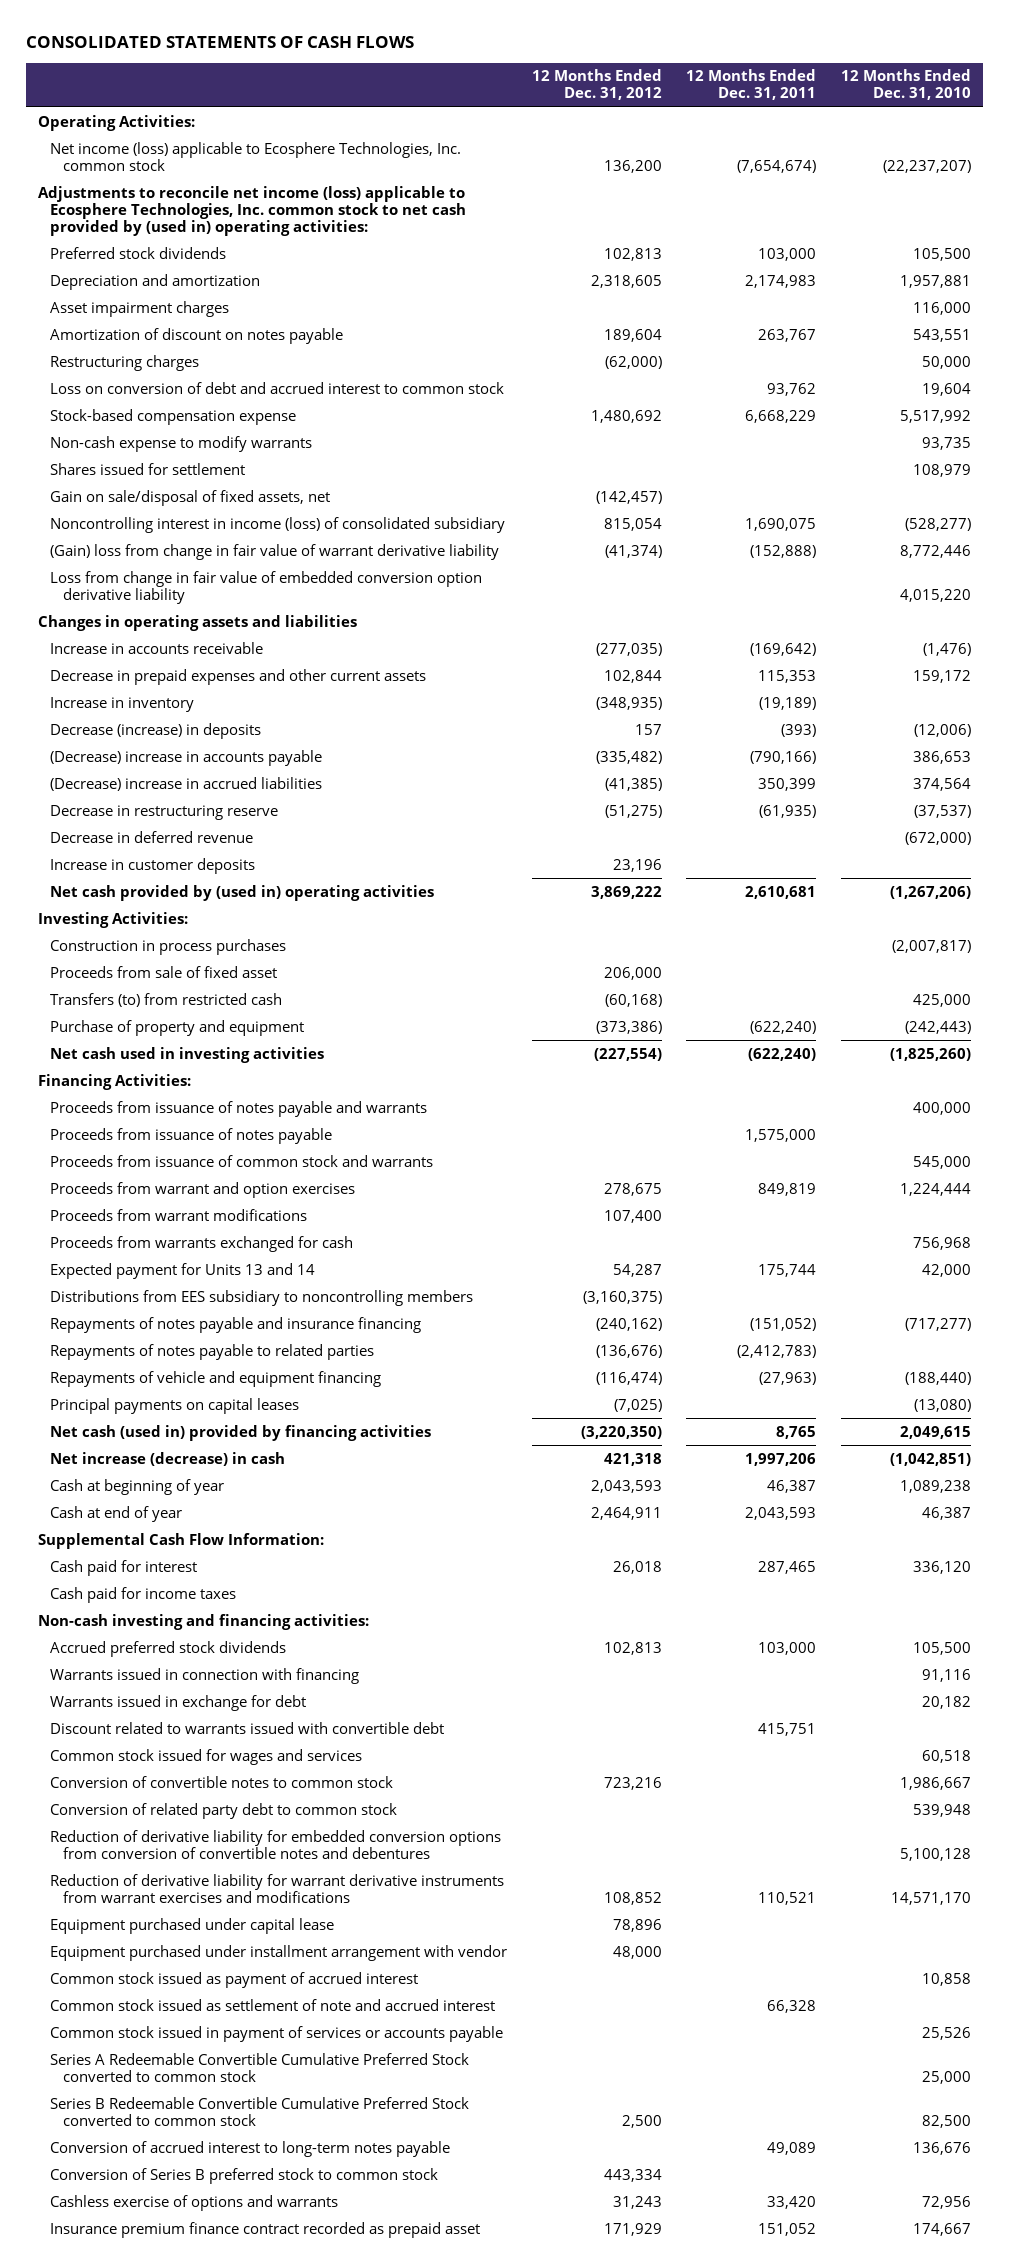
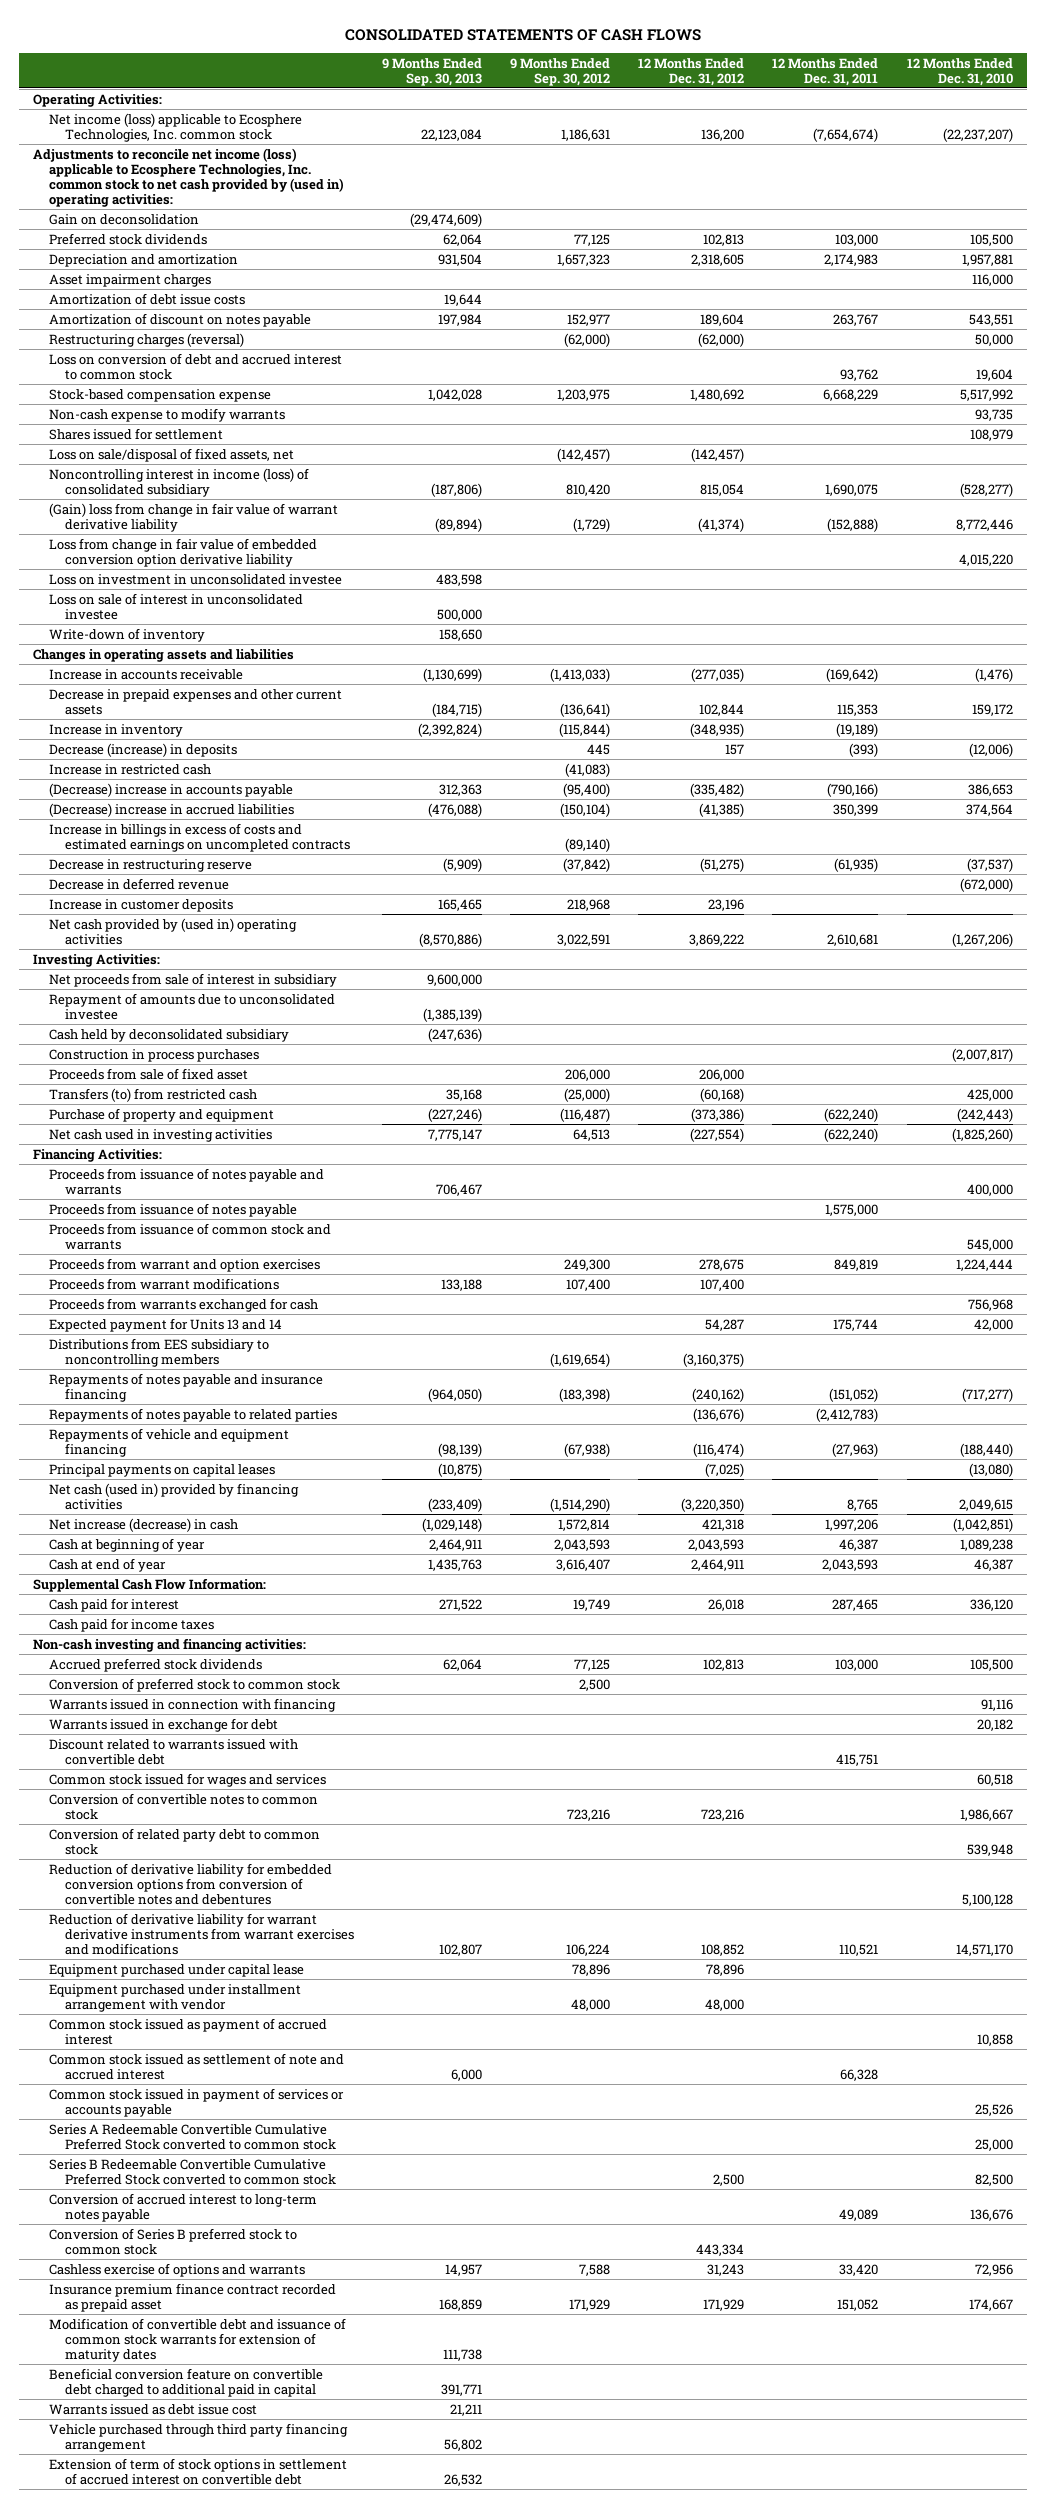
- | 12 Months Ended Dec. 31, 2012 | 12 Months Ended Dec. 31, 2011 | 12 Months Ended Dec. 31, 2010
+ | 9 Months Ended Sep. 30, 2013 | 9 Months Ended Sep. 30, 2012 | 12 Months Ended Dec. 31, 2012 | 12 Months Ended Dec. 31, 2011 | 12 Months Ended Dec. 31, 2010
+ Gain on deconsolidation | (29,474,609) | | | |
+ Amortization of debt issue costs | 19,644 | | | |
- Restructuring charges | (62,000) | | 50,000
+ Restructuring charges (reversal) | | (62,000) | (62,000) | | 50,000
- Gain on sale/disposal of fixed assets, net | (142,457) | |
+ Loss on sale/disposal of fixed assets, net | | (142,457) | (142,457) | |
+ Loss on investment in unconsolidated investee | 483,598 | | | |
+ Loss on sale of interest in unconsolidated investee | 500,000 | | | |
+ Write-down of inventory | 158,650 | | | |
+ Increase in restricted cash | | (41,083) | | |
+ Increase in billings in excess of costs and estimated earnings on uncompleted contracts | | (89,140) | | |
+ Net proceeds from sale of interest in subsidiary | 9,600,000 | | | |
+ Repayment of amounts due to unconsolidated investee | (1,385,139) | | | |
+ Cash held by deconsolidated subsidiary | (247,636) | | | |
+ Conversion of preferred stock to common stock | | 2,500 | | |
+ Modification of convertible debt and issuance of common stock warrants for extension of maturity dates | 111,738 | | | |
+ Beneficial conversion feature on convertible debt charged to additional paid in capital | 391,771 | | | |
+ Warrants issued as debt issue cost | 21,211 | | | |
+ Vehicle purchased through third party financing arrangement | 56,802 | | | |
+ Extension of term of stock options in settlement of accrued interest on convertible debt | 26,532 | | | |

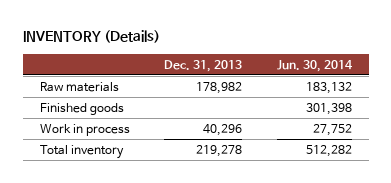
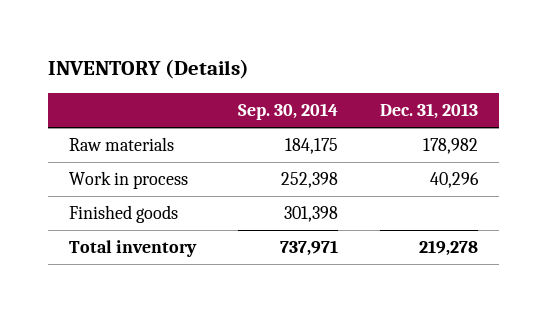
- | Dec. 31, 2013 | Jun. 30, 2014
+ | Sep. 30, 2014 | Dec. 31, 2013
moved down: Finished goods | 301,398 |

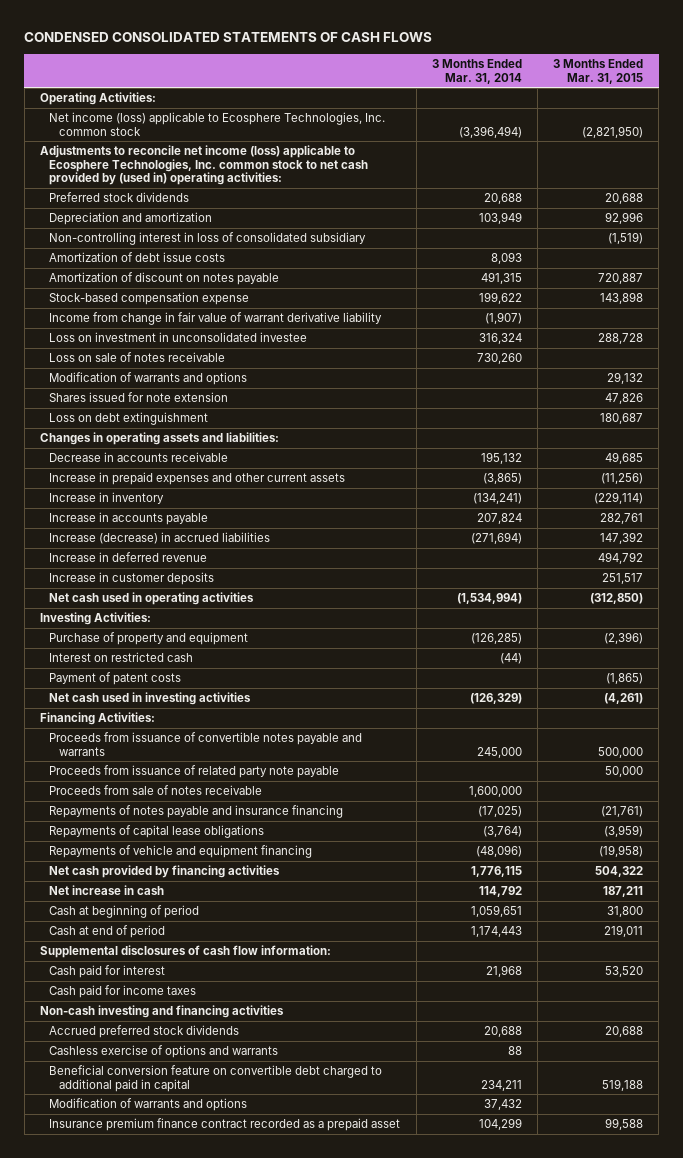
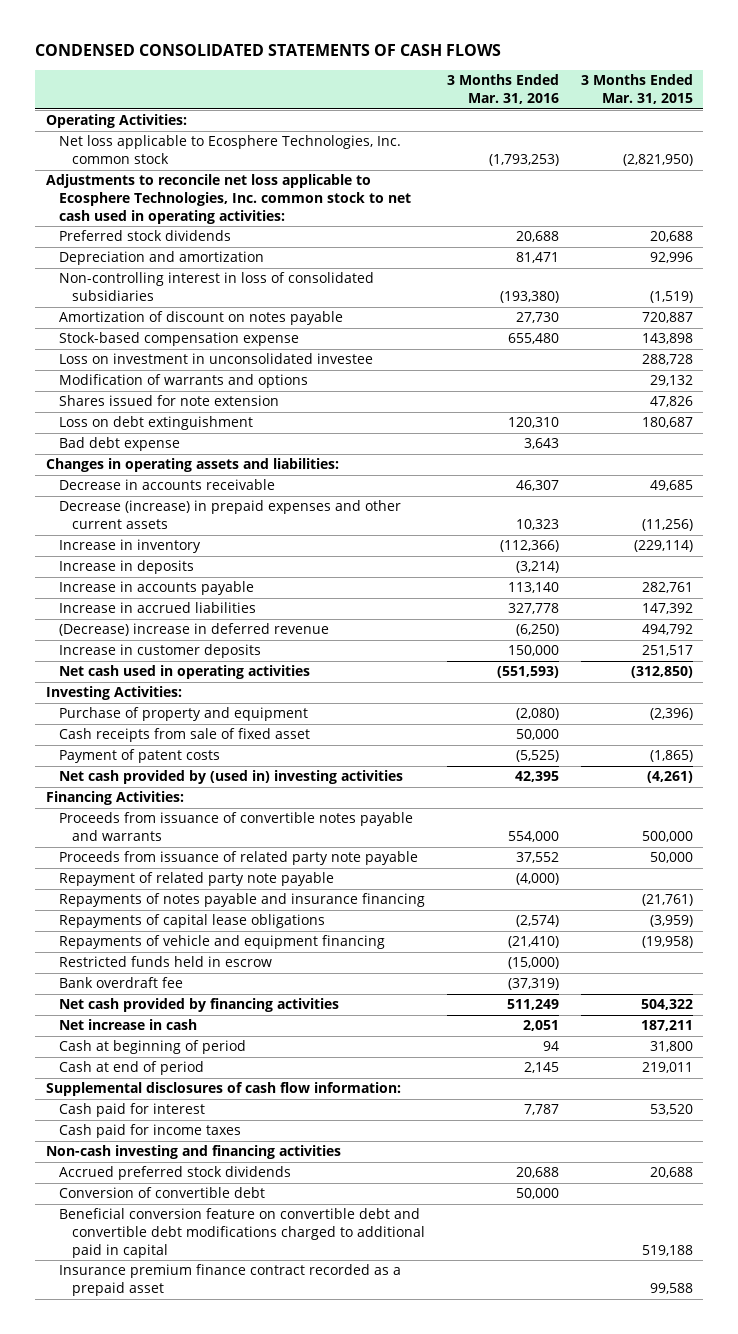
- | 3 Months Ended Mar. 31, 2014 | 3 Months Ended Mar. 31, 2015
+ | 3 Months Ended Mar. 31, 2016 | 3 Months Ended Mar. 31, 2015
- Net income (loss) applicable to Ecosphere Technologies, Inc. common stock | (3,396,494) | (2,821,950)
- Adjustments to reconcile net income (loss) applicable to Ecosphere Technologies, Inc. common stock to net cash provided by (used in) operating activities:
+ Net loss applicable to Ecosphere Technologies, Inc. common stock | (1,793,253) | (2,821,950)
+ Adjustments to reconcile net loss applicable to Ecosphere Technologies, Inc. common stock to net cash used in operating activities:
- Non-controlling interest in loss of consolidated subsidiary | | (1,519)
- Amortization of debt issue costs | 8,093 |
+ Non-controlling interest in loss of consolidated subsidiaries | (193,380) | (1,519)
- Income from change in fair value of warrant derivative liability | (1,907) |
- Loss on sale of notes receivable | 730,260 |
+ Bad debt expense | 3,643 |
- Increase in prepaid expenses and other current assets | (3,865) | (11,256)
+ Decrease (increase) in prepaid expenses and other current assets | 10,323 | (11,256)
+ Increase in deposits | (3,214) |
- Increase (decrease) in accrued liabilities | (271,694) | 147,392
- Increase in deferred revenue | | 494,792
+ Increase in accrued liabilities | 327,778 | 147,392
+ (Decrease) increase in deferred revenue | (6,250) | 494,792
- Interest on restricted cash | (44) |
+ Cash receipts from sale of fixed asset | 50,000 |
- Net cash used in investing activities | (126,329) | (4,261)
+ Net cash provided by (used in) investing activities | 42,395 | (4,261)
- Proceeds from sale of notes receivable | 1,600,000 |
+ Repayment of related party note payable | (4,000) |
+ Restricted funds held in escrow | (15,000) |
+ Bank overdraft fee | (37,319) |
- Cashless exercise of options and warrants | 88 |
- Beneficial conversion feature on convertible debt charged to additional paid in capital | 234,211 | 519,188
- Modification of warrants and options | 37,432 |
+ Conversion of convertible debt | 50,000 |
+ Beneficial conversion feature on convertible debt and convertible debt modifications charged to additional paid in capital | | 519,188

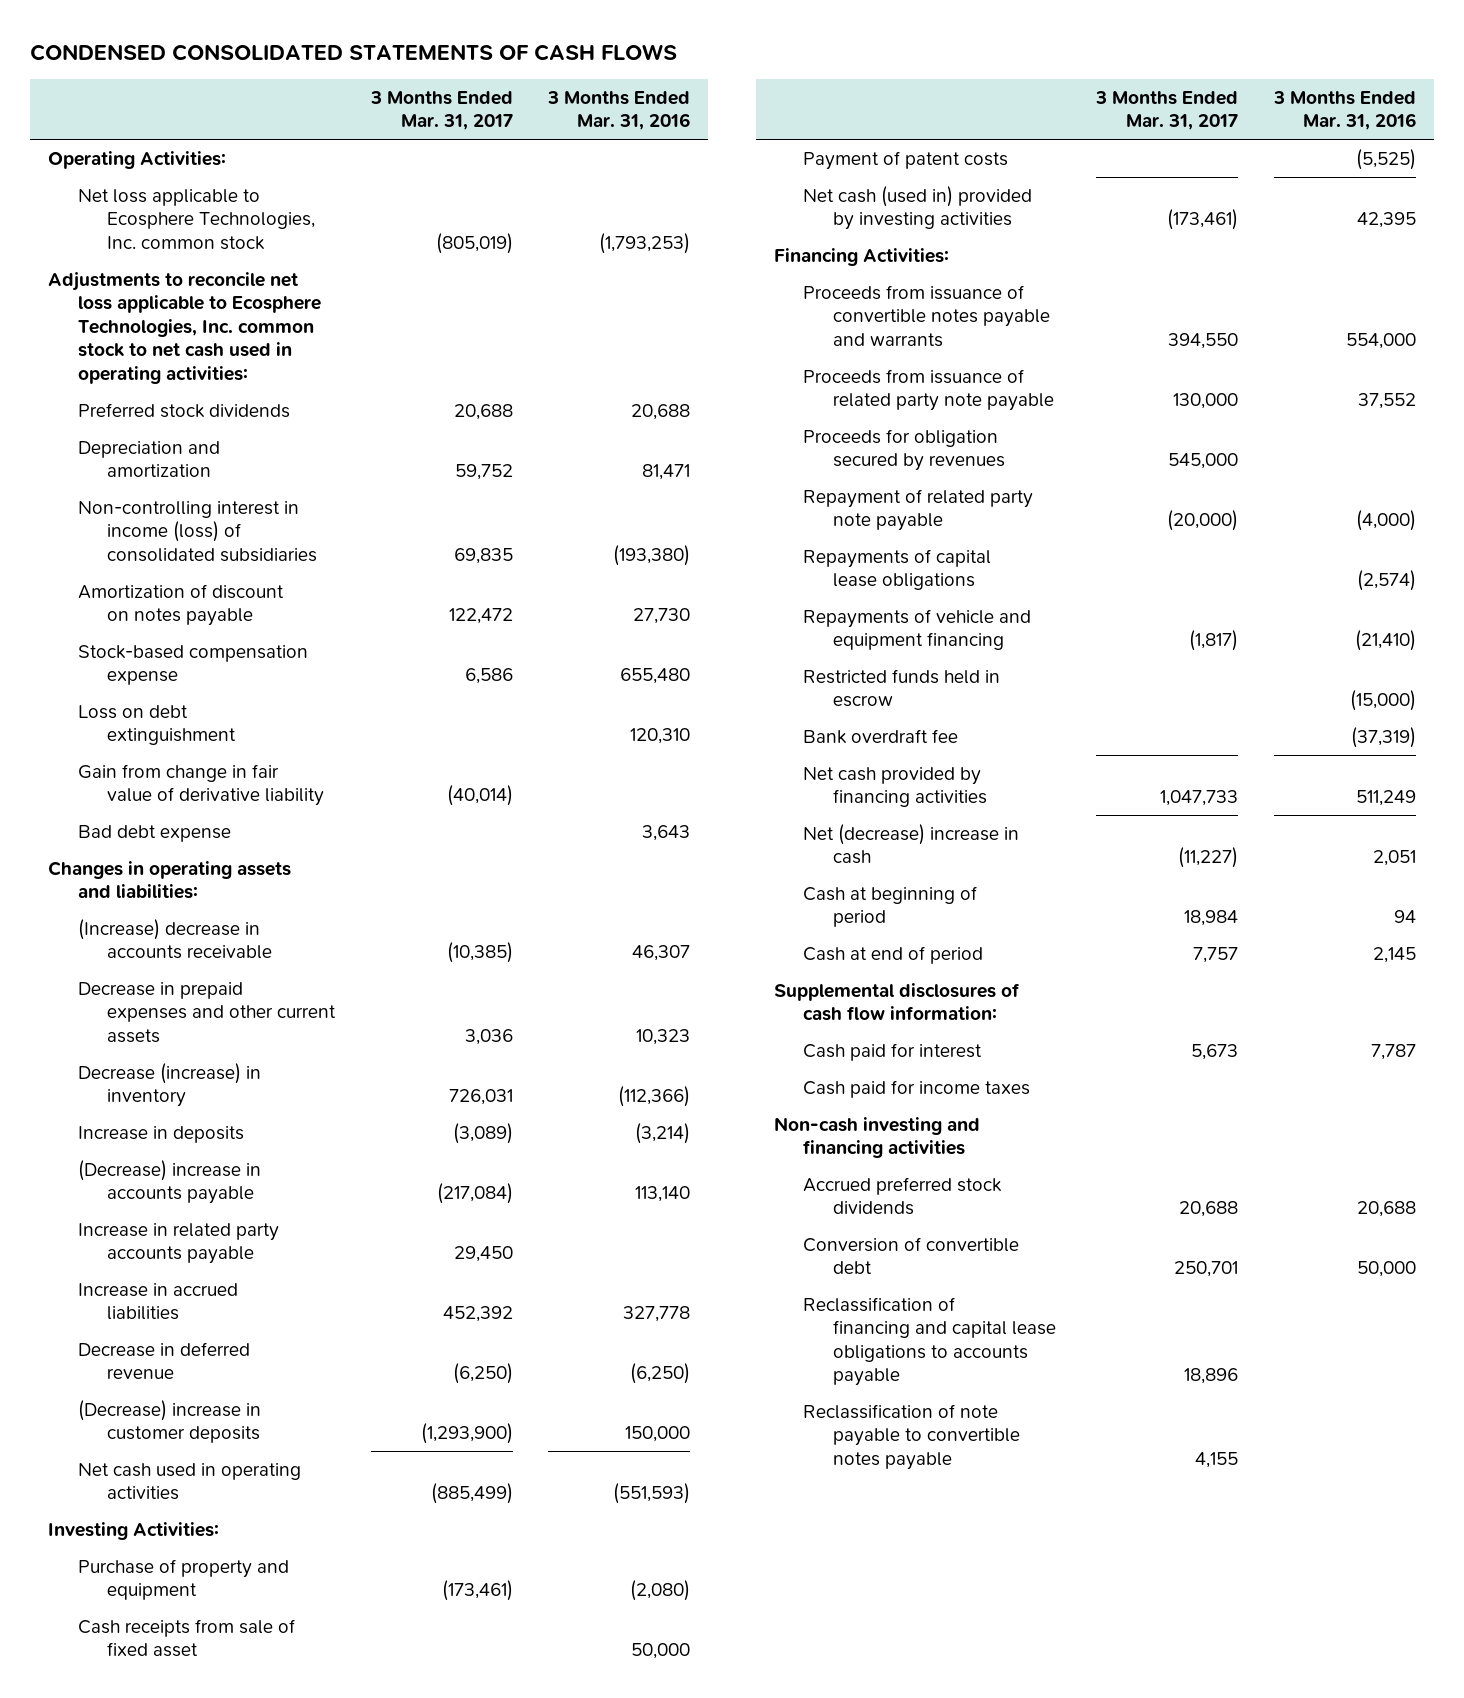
- | 3 Months Ended Mar. 31, 2016 | 3 Months Ended Mar. 31, 2015
+ | 3 Months Ended Mar. 31, 2017 | 3 Months Ended Mar. 31, 2016
- Non-controlling interest in loss of consolidated subsidiaries | (193,380) | (1,519)
+ Non-controlling interest in income (loss) of consolidated subsidiaries | 69,835 | (193,380)
- Loss on investment in unconsolidated investee | | 288,728
- Modification of warrants and options | | 29,132
- Shares issued for note extension | | 47,826
+ Gain from change in fair value of derivative liability | (40,014) |
- Decrease in accounts receivable | 46,307 | 49,685
- Decrease (increase) in prepaid expenses and other current assets | 10,323 | (11,256)
- Increase in inventory | (112,366) | (229,114)
+ (Increase) decrease in accounts receivable | (10,385) | 46,307
+ Decrease in prepaid expenses and other current assets | 3,036 | 10,323
+ Decrease (increase) in inventory | 726,031 | (112,366)
- Increase in accounts payable | 113,140 | 282,761
+ (Decrease) increase in accounts payable | (217,084) | 113,140
+ Increase in related party accounts payable | 29,450 |
- (Decrease) increase in deferred revenue | (6,250) | 494,792
- Increase in customer deposits | 150,000 | 251,517
+ Decrease in deferred revenue | (6,250) | (6,250)
+ (Decrease) increase in customer deposits | (1,293,900) | 150,000
- Net cash provided by (used in) investing activities | 42,395 | (4,261)
+ Net cash (used in) provided by investing activities | (173,461) | 42,395
+ Proceeds for obligation secured by revenues | 545,000 |
- Repayments of notes payable and insurance financing | | (21,761)
- Net increase in cash | 2,051 | 187,211
+ Net (decrease) increase in cash | (11,227) | 2,051
- Beneficial conversion feature on convertible debt and convertible debt modifications charged to additional paid in capital | | 519,188
- Insurance premium finance contract recorded as a prepaid asset | | 99,588
+ Reclassification of financing and capital lease obligations to accounts payable | 18,896 |
+ Reclassification of note payable to convertible notes payable | 4,155 |

